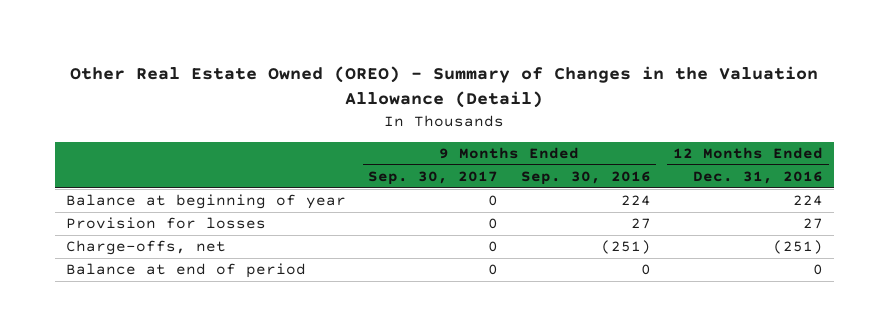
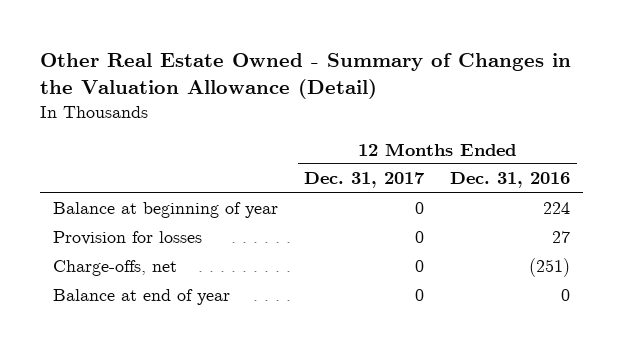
- Other Real Estate Owned (OREO) - Summary of Changes in the Valuation Allowance (Detail)
+ Other Real Estate Owned - Summary of Changes in the Valuation Allowance (Detail)
- | 9 Months Ended Sep. 30, 2017 | 9 Months Ended Sep. 30, 2016 | 12 Months Ended Dec. 31, 2016
+ | 12 Months Ended Dec. 31, 2017 | 12 Months Ended Dec. 31, 2016
- Balance at end of period | 0 | 0 | 0
+ Balance at end of year | 0 | 0

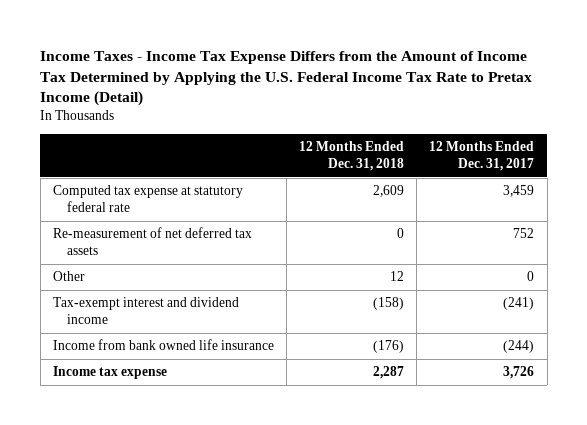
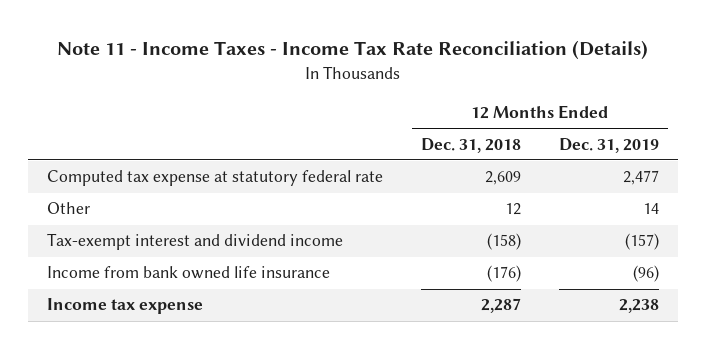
- Income Taxes - Income Tax Expense Differs from the Amount of Income Tax Determined by Applying the U.S. Federal Income Tax Rate to Pretax Income (Detail)
+ Note 11 - Income Taxes - Income Tax Rate Reconciliation (Details)
- | 12 Months Ended Dec. 31, 2018 | 12 Months Ended Dec. 31, 2017
+ | 12 Months Ended Dec. 31, 2018 | 12 Months Ended Dec. 31, 2019
- Re-measurement of net deferred tax assets | 0 | 752

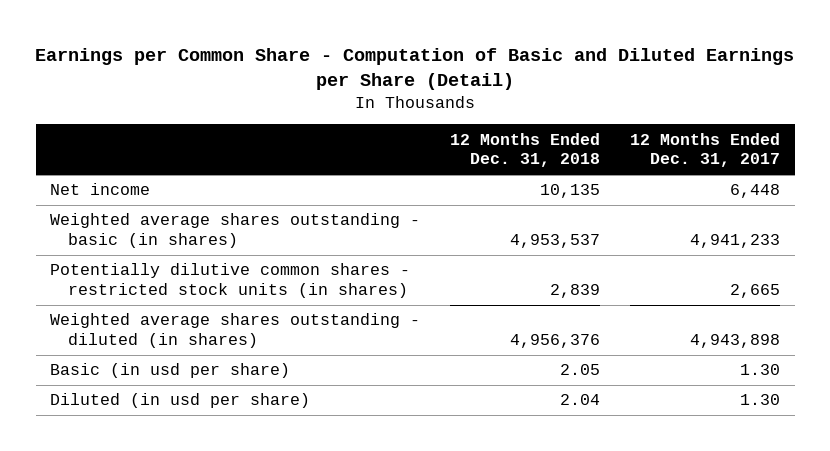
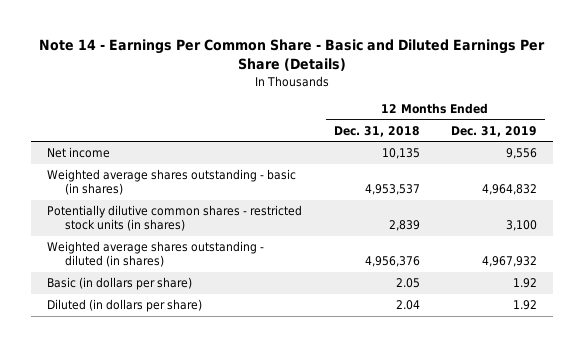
- Earnings per Common Share - Computation of Basic and Diluted Earnings per Share (Detail)
+ Note 14 - Earnings Per Common Share - Basic and Diluted Earnings Per Share (Details)
- | 12 Months Ended Dec. 31, 2018 | 12 Months Ended Dec. 31, 2017
+ | 12 Months Ended Dec. 31, 2018 | 12 Months Ended Dec. 31, 2019
- Basic (in usd per share) | 2.05 | 1.30
- Diluted (in usd per share) | 2.04 | 1.30
+ Basic (in dollars per share) | 2.05 | 1.92
+ Diluted (in dollars per share) | 2.04 | 1.92

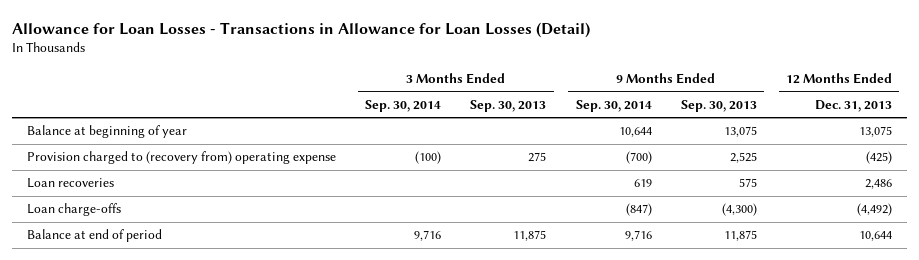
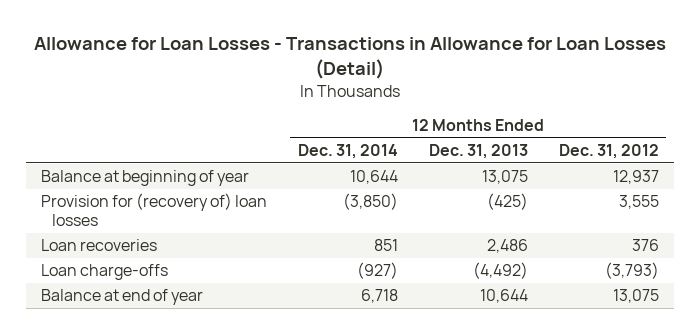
- | 3 Months Ended Sep. 30, 2014 | 3 Months Ended Sep. 30, 2013 | 9 Months Ended Sep. 30, 2014 | 9 Months Ended Sep. 30, 2013 | 12 Months Ended Dec. 31, 2013
+ | 12 Months Ended Dec. 31, 2014 | 12 Months Ended Dec. 31, 2013 | 12 Months Ended Dec. 31, 2012
- Provision charged to (recovery from) operating expense | (100) | 275 | (700) | 2,525 | (425)
+ Provision for (recovery of) loan losses | (3,850) | (425) | 3,555
- Balance at end of period | 9,716 | 11,875 | 9,716 | 11,875 | 10,644
+ Balance at end of year | 6,718 | 10,644 | 13,075

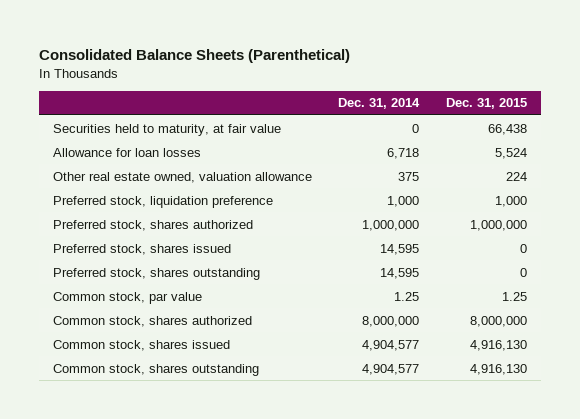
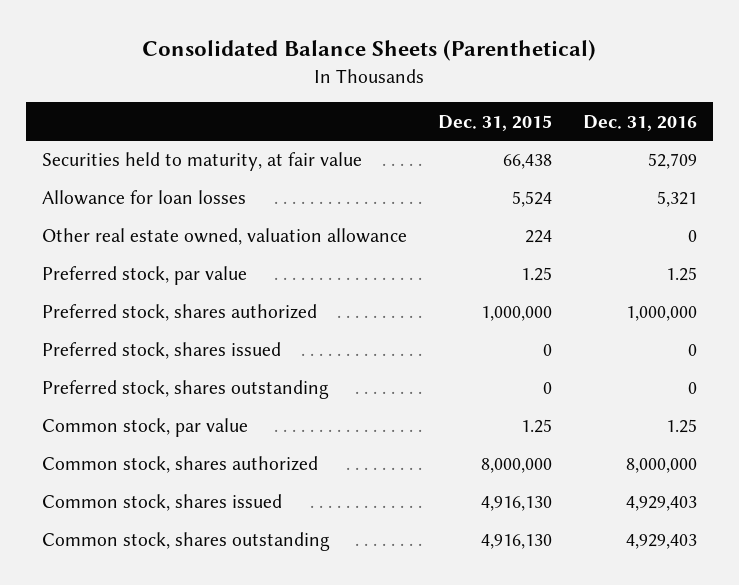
- | Dec. 31, 2014 | Dec. 31, 2015
+ | Dec. 31, 2015 | Dec. 31, 2016
- Preferred stock, liquidation preference | 1,000 | 1,000
+ Preferred stock, par value | 1.25 | 1.25

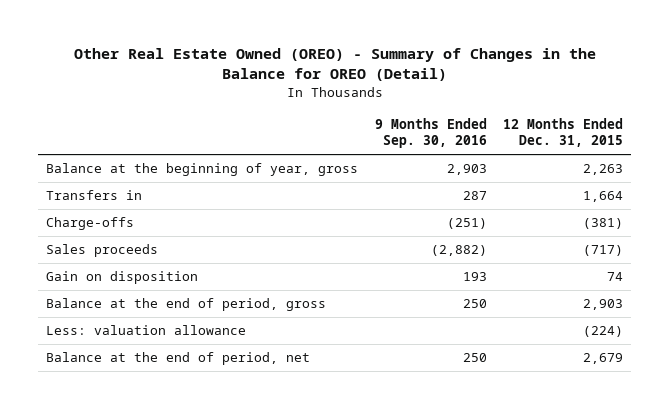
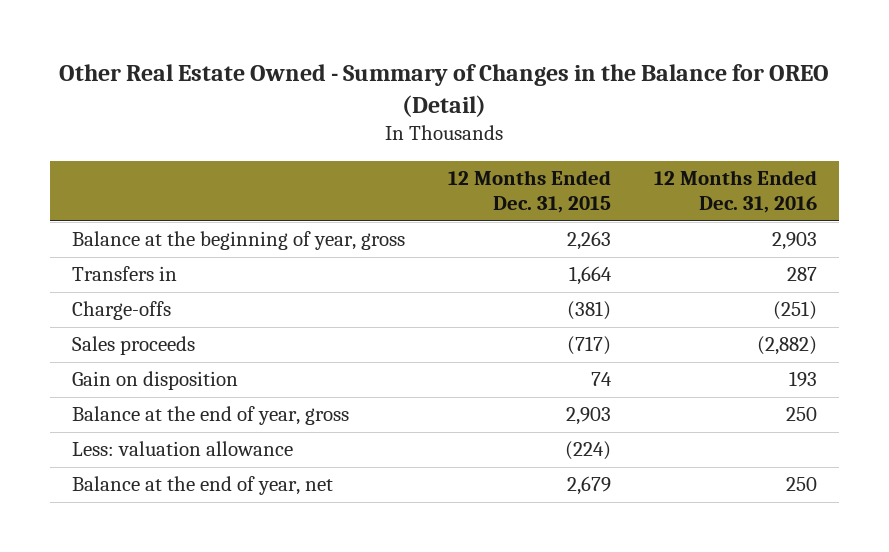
- Other Real Estate Owned (OREO) - Summary of Changes in the Balance for OREO (Detail)
+ Other Real Estate Owned - Summary of Changes in the Balance for OREO (Detail)
- | 9 Months Ended Sep. 30, 2016 | 12 Months Ended Dec. 31, 2015
+ | 12 Months Ended Dec. 31, 2015 | 12 Months Ended Dec. 31, 2016
- Balance at the end of period, gross | 250 | 2,903
+ Balance at the end of year, gross | 2,903 | 250
- Balance at the end of period, net | 250 | 2,679
+ Balance at the end of year, net | 2,679 | 250

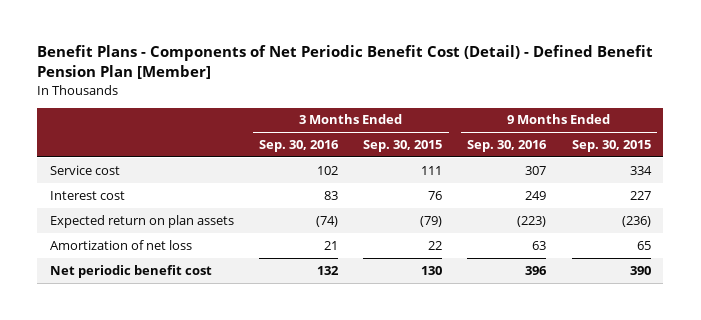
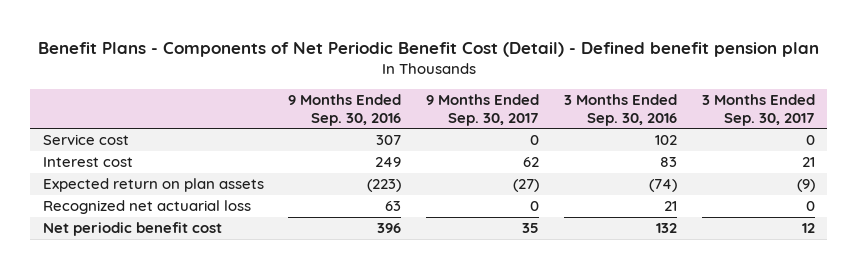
- Benefit Plans - Components of Net Periodic Benefit Cost (Detail) - Defined Benefit Pension Plan [Member]
+ Benefit Plans - Components of Net Periodic Benefit Cost (Detail) - Defined benefit pension plan
- | 3 Months Ended Sep. 30, 2016 | 3 Months Ended Sep. 30, 2015 | 9 Months Ended Sep. 30, 2016 | 9 Months Ended Sep. 30, 2015
+ | 9 Months Ended Sep. 30, 2016 | 9 Months Ended Sep. 30, 2017 | 3 Months Ended Sep. 30, 2016 | 3 Months Ended Sep. 30, 2017
- Amortization of net loss | 21 | 22 | 63 | 65
+ Recognized net actuarial loss | 63 | 0 | 21 | 0

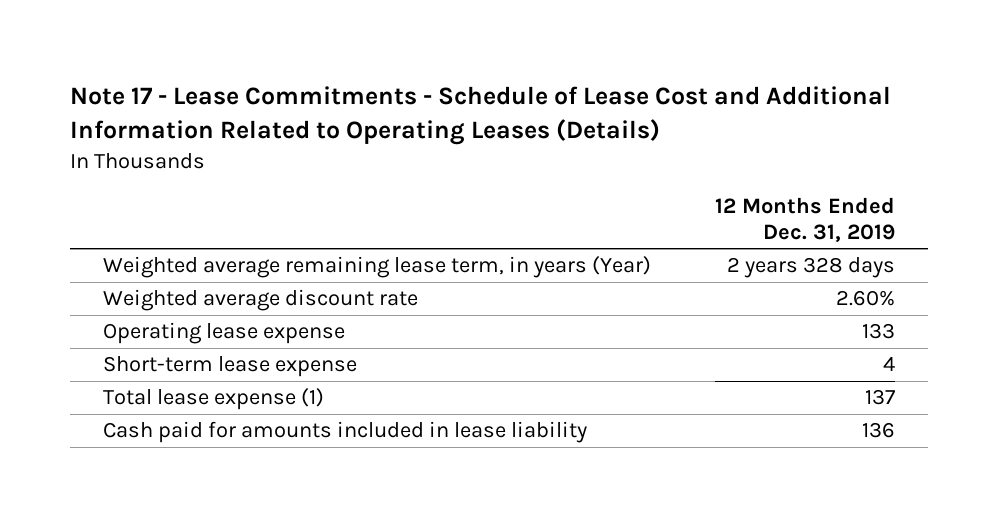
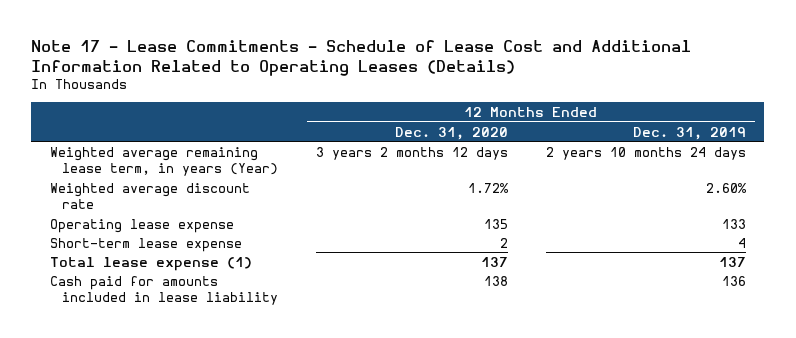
- | 12 Months Ended Dec. 31, 2019
+ | 12 Months Ended Dec. 31, 2020 | 12 Months Ended Dec. 31, 2019
- Weighted average remaining lease term, in years (Year) | 2 years 328 days
+ Weighted average remaining lease term, in years (Year) | 3 years 2 months 12 days | 2 years 10 months 24 days

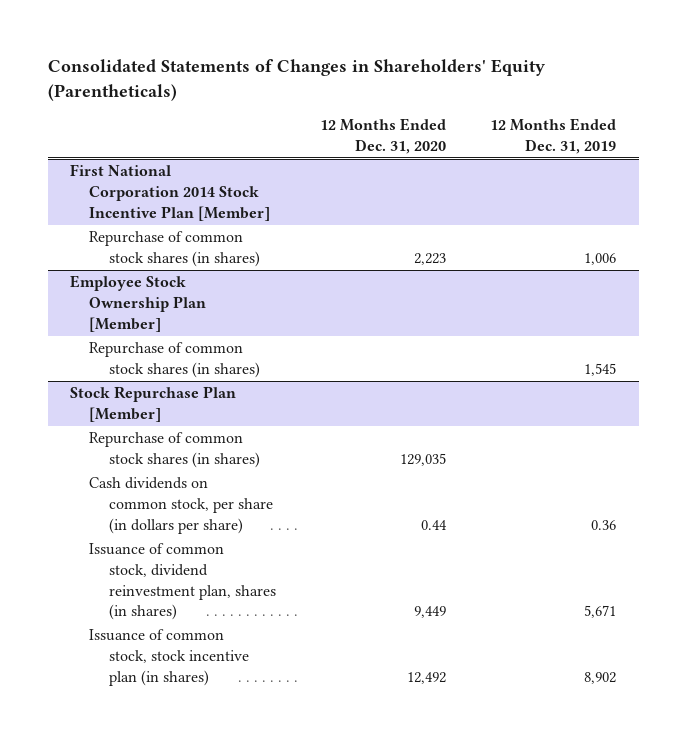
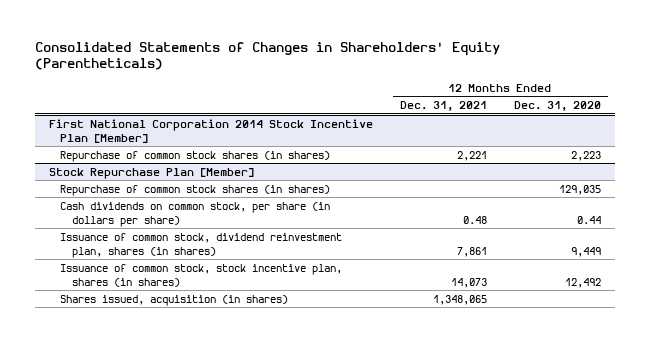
- | 12 Months Ended Dec. 31, 2020 | 12 Months Ended Dec. 31, 2019
+ | 12 Months Ended Dec. 31, 2021 | 12 Months Ended Dec. 31, 2020
- Employee Stock Ownership Plan [Member]
- Repurchase of common stock shares (in shares) | | 1,545
@ Stock Repurchase Plan [Member]
- Issuance of common stock, stock incentive plan (in shares) | 12,492 | 8,902
+ Issuance of common stock, stock incentive plan, shares (in shares) | 14,073 | 12,492
+ Shares issued, acquisition (in shares) | 1,348,065 |

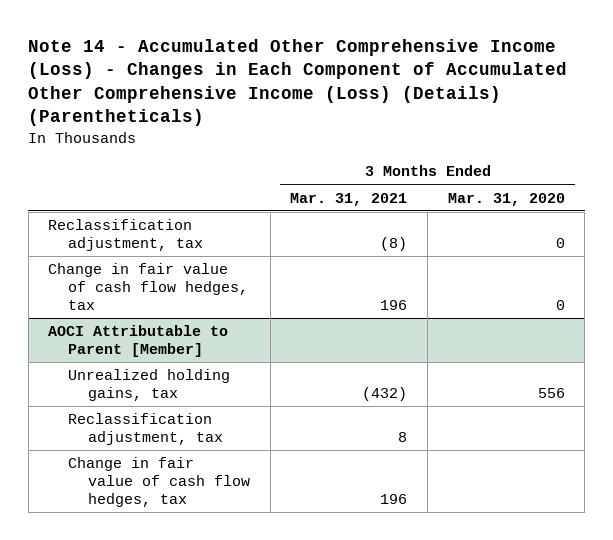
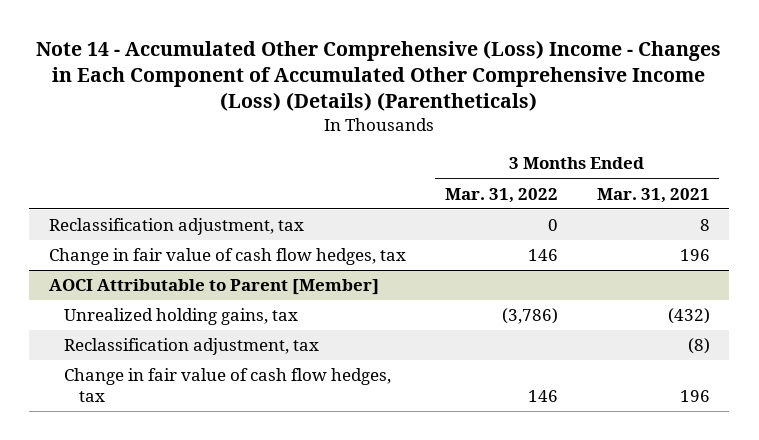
- Note 14 - Accumulated Other Comprehensive Income (Loss) - Changes in Each Component of Accumulated Other Comprehensive Income (Loss) (Details) (Parentheticals)
+ Note 14 - Accumulated Other Comprehensive (Loss) Income - Changes in Each Component of Accumulated Other Comprehensive Income (Loss) (Details) (Parentheticals)
- | 3 Months Ended Mar. 31, 2021 | 3 Months Ended Mar. 31, 2020
+ | 3 Months Ended Mar. 31, 2022 | 3 Months Ended Mar. 31, 2021
- Reclassification adjustment, tax | (8) | 0
+ Reclassification adjustment, tax | 0 | 8
@ AOCI Attributable to Parent [Member]
- Reclassification adjustment, tax | 8 |
+ Reclassification adjustment, tax | | (8)

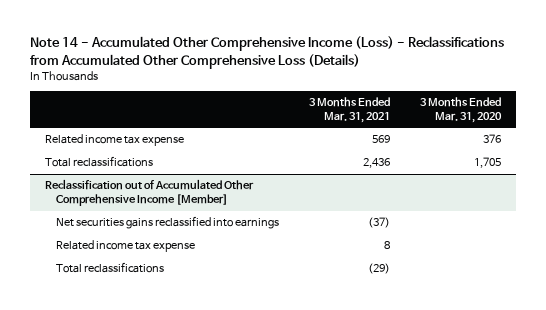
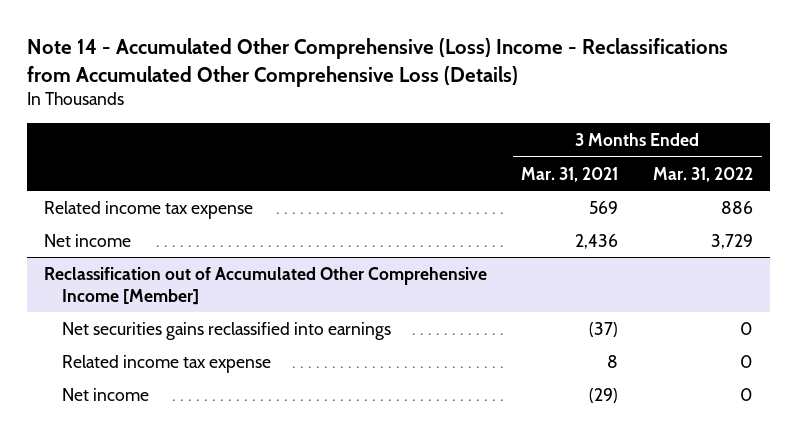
- Note 14 - Accumulated Other Comprehensive Income (Loss) - Reclassifications from Accumulated Other Comprehensive Loss (Details)
+ Note 14 - Accumulated Other Comprehensive (Loss) Income - Reclassifications from Accumulated Other Comprehensive Loss (Details)
- | 3 Months Ended Mar. 31, 2021 | 3 Months Ended Mar. 31, 2020
+ | 3 Months Ended Mar. 31, 2021 | 3 Months Ended Mar. 31, 2022
- Total reclassifications | 2,436 | 1,705
+ Net income | 2,436 | 3,729
@ Reclassification out of Accumulated Other Comprehensive Income [Member]
- Total reclassifications | (29) |
+ Net income | (29) | 0

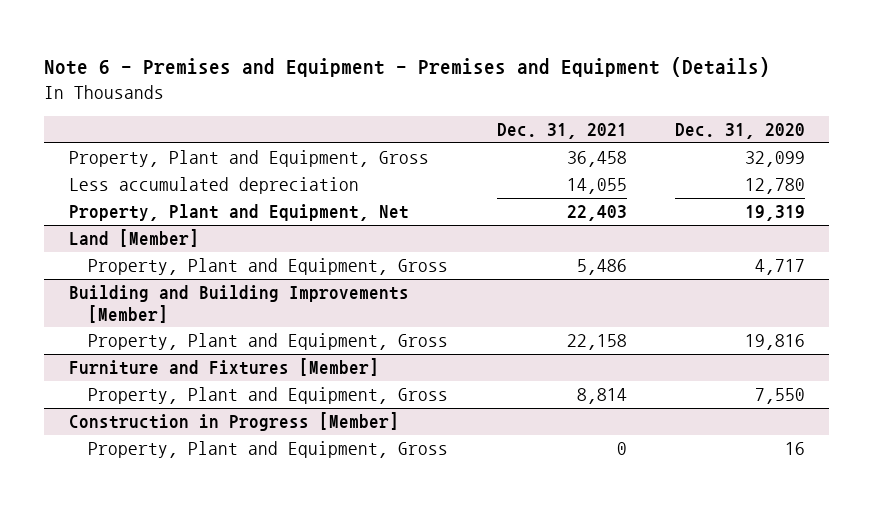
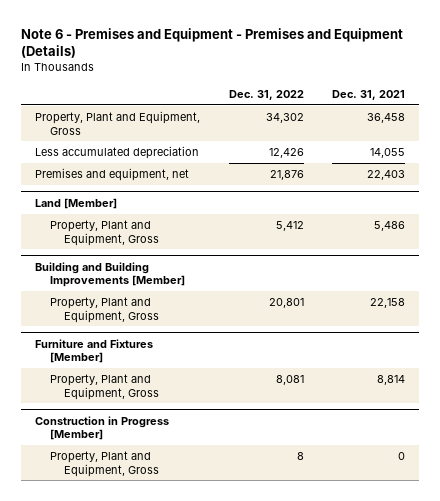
- | Dec. 31, 2021 | Dec. 31, 2020
+ | Dec. 31, 2022 | Dec. 31, 2021
- Property, Plant and Equipment, Net | 22,403 | 19,319
+ Premises and equipment, net | 21,876 | 22,403

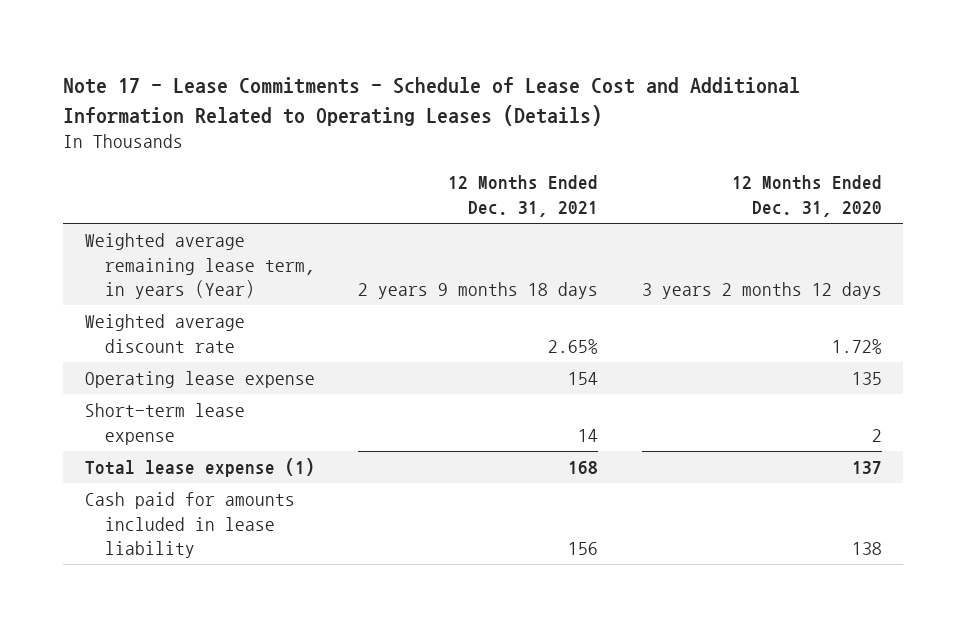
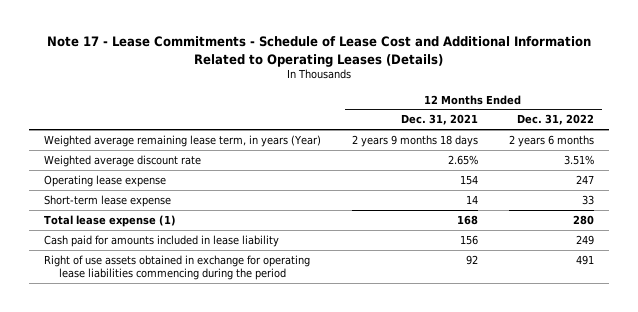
- | 12 Months Ended Dec. 31, 2021 | 12 Months Ended Dec. 31, 2020
+ | 12 Months Ended Dec. 31, 2021 | 12 Months Ended Dec. 31, 2022
+ Right of use assets obtained in exchange for operating lease liabilities commencing during the period | 92 | 491

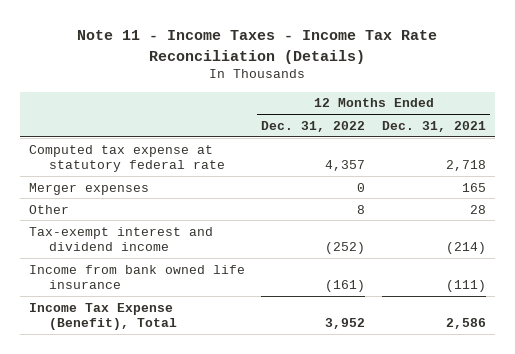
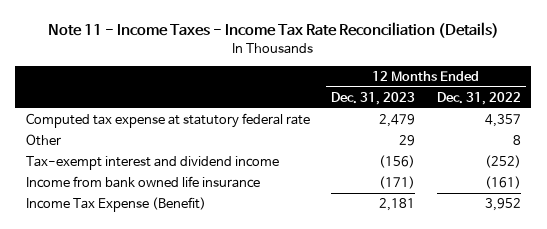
- | 12 Months Ended Dec. 31, 2022 | 12 Months Ended Dec. 31, 2021
+ | 12 Months Ended Dec. 31, 2023 | 12 Months Ended Dec. 31, 2022
- Merger expenses | 0 | 165
- Income Tax Expense (Benefit), Total | 3,952 | 2,586
+ Income Tax Expense (Benefit) | 2,181 | 3,952

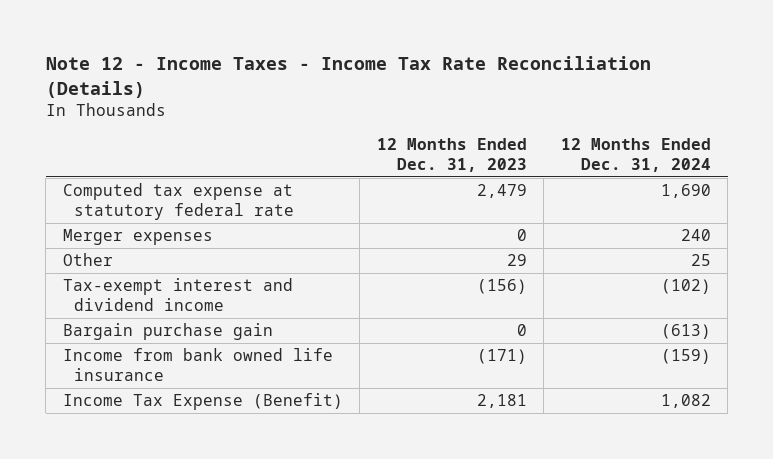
- Note 11 - Income Taxes - Income Tax Rate Reconciliation (Details)
+ Note 12 - Income Taxes - Income Tax Rate Reconciliation (Details)
- | 12 Months Ended Dec. 31, 2023 | 12 Months Ended Dec. 31, 2022
+ | 12 Months Ended Dec. 31, 2023 | 12 Months Ended Dec. 31, 2024
+ Merger expenses | 0 | 240
+ Bargain purchase gain | 0 | (613)

